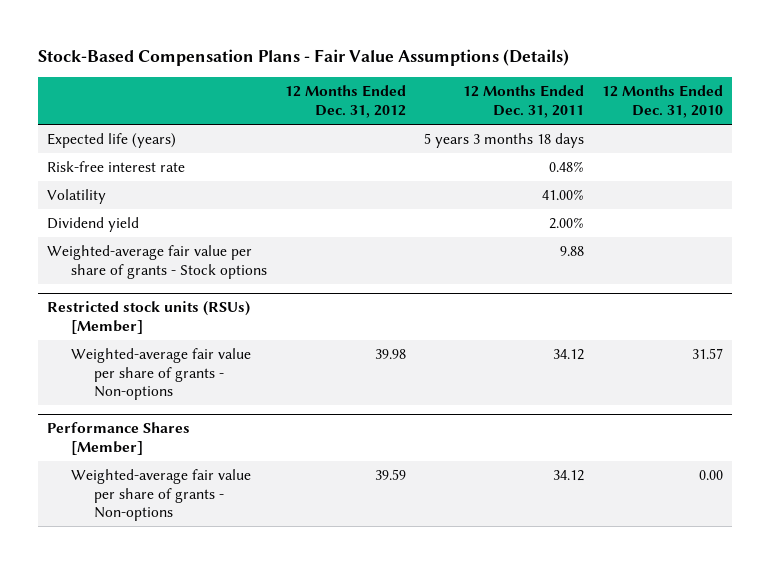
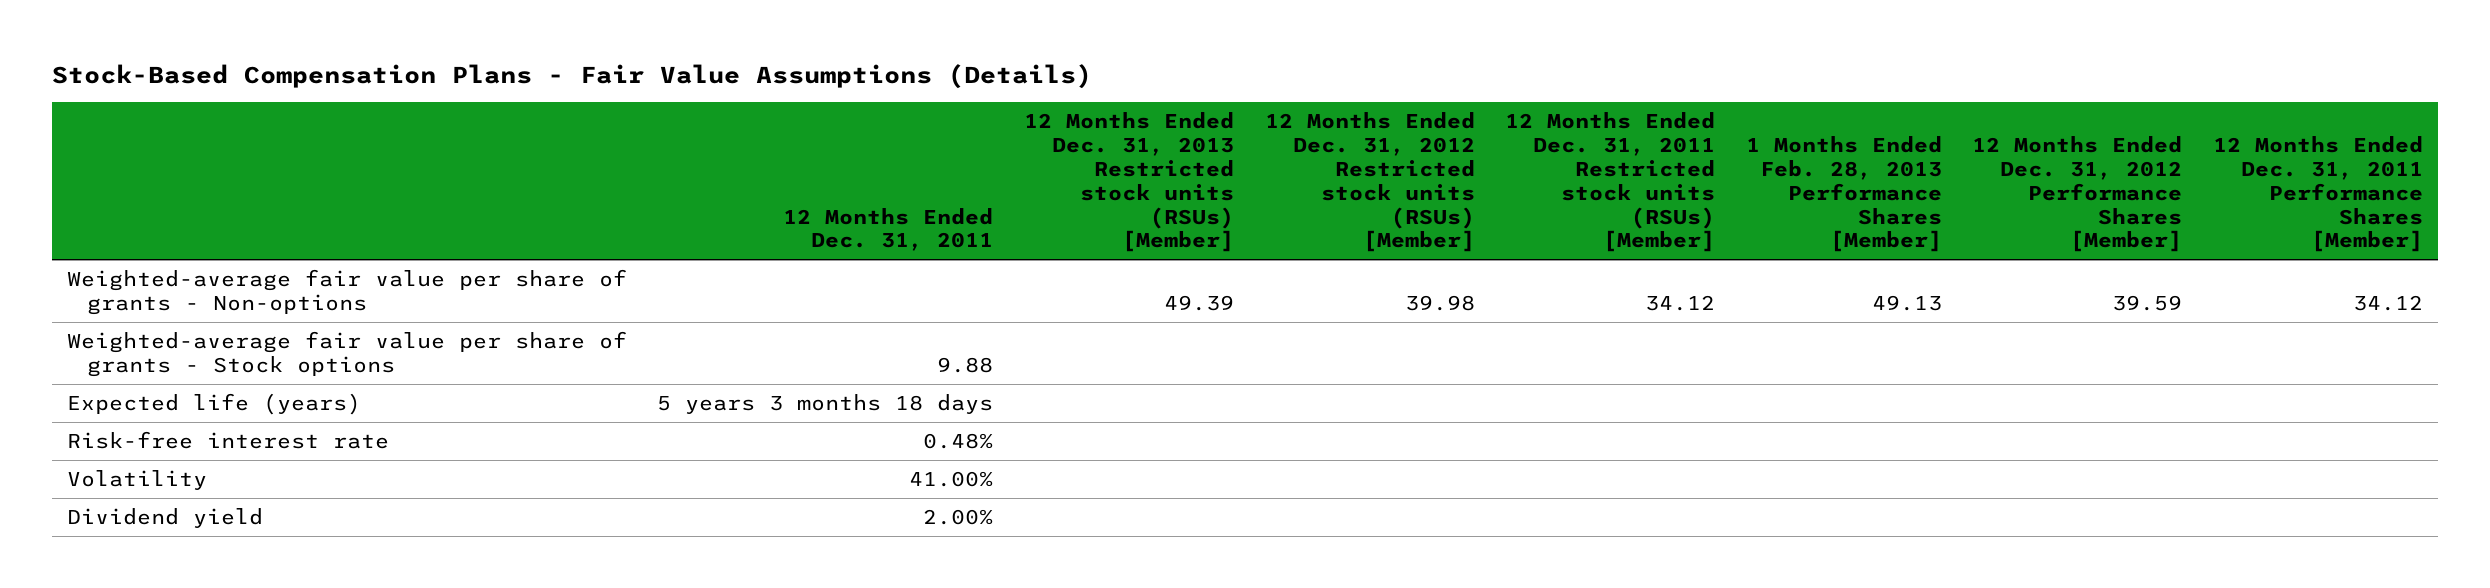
- | 12 Months Ended Dec. 31, 2012 | 12 Months Ended Dec. 31, 2011 | 12 Months Ended Dec. 31, 2010
+ | 12 Months Ended Dec. 31, 2011 | 12 Months Ended Dec. 31, 2013 Restricted stock units (RSUs) [Member] | 12 Months Ended Dec. 31, 2012 Restricted stock units (RSUs) [Member] | 12 Months Ended Dec. 31, 2011 Restricted stock units (RSUs) [Member] | 1 Months Ended Feb. 28, 2013 Performance Shares [Member] | 12 Months Ended Dec. 31, 2012 Performance Shares [Member] | 12 Months Ended Dec. 31, 2011 Performance Shares [Member]
+ Weighted-average fair value per share of grants - Non-options | | 49.39 | 39.98 | 34.12 | 49.13 | 39.59 | 34.12
moved up: Weighted-average fair value per share of grants - Stock options | 9.88 | | | | | |
- Restricted stock units (RSUs) [Member]
- Weighted-average fair value per share of grants - Non-options | 39.98 | 34.12 | 31.57
- Performance Shares [Member]
- Weighted-average fair value per share of grants - Non-options | 39.59 | 34.12 | 0.00

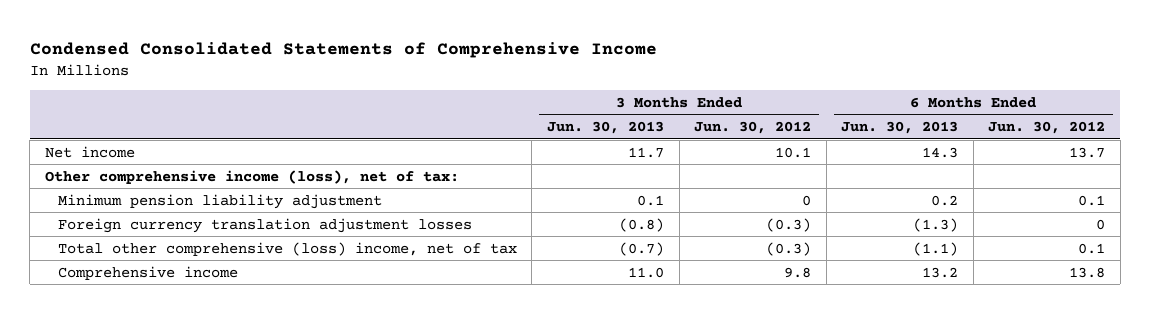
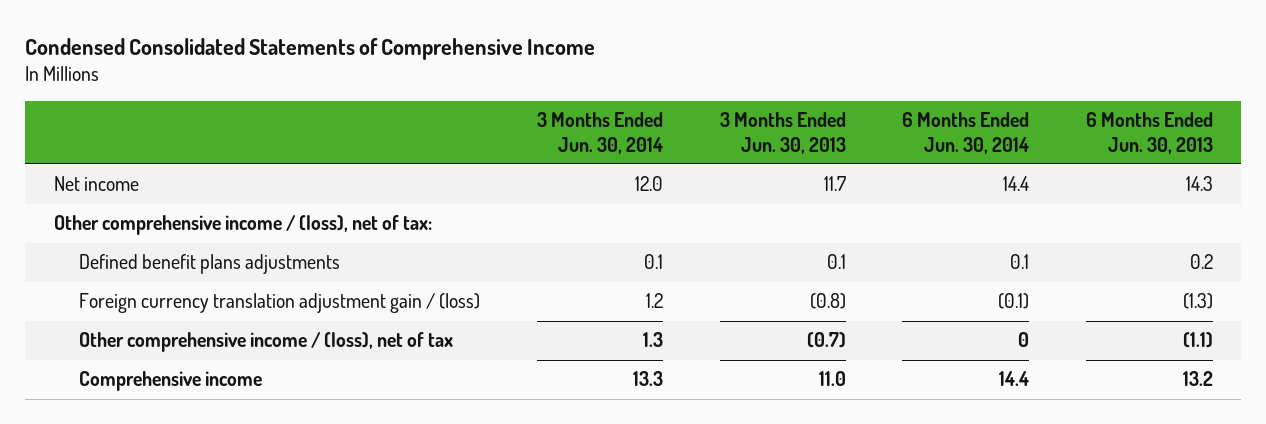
- | 3 Months Ended Jun. 30, 2013 | 3 Months Ended Jun. 30, 2012 | 6 Months Ended Jun. 30, 2013 | 6 Months Ended Jun. 30, 2012
+ | 3 Months Ended Jun. 30, 2014 | 3 Months Ended Jun. 30, 2013 | 6 Months Ended Jun. 30, 2014 | 6 Months Ended Jun. 30, 2013
- Other comprehensive income (loss), net of tax:
- Minimum pension liability adjustment | 0.1 | 0 | 0.2 | 0.1
- Foreign currency translation adjustment losses | (0.8) | (0.3) | (1.3) | 0
- Total other comprehensive (loss) income, net of tax | (0.7) | (0.3) | (1.1) | 0.1
+ Other comprehensive income / (loss), net of tax:
+ Defined benefit plans adjustments | 0.1 | 0.1 | 0.1 | 0.2
+ Foreign currency translation adjustment gain / (loss) | 1.2 | (0.8) | (0.1) | (1.3)
+ Other comprehensive income / (loss), net of tax | 1.3 | (0.7) | 0 | (1.1)

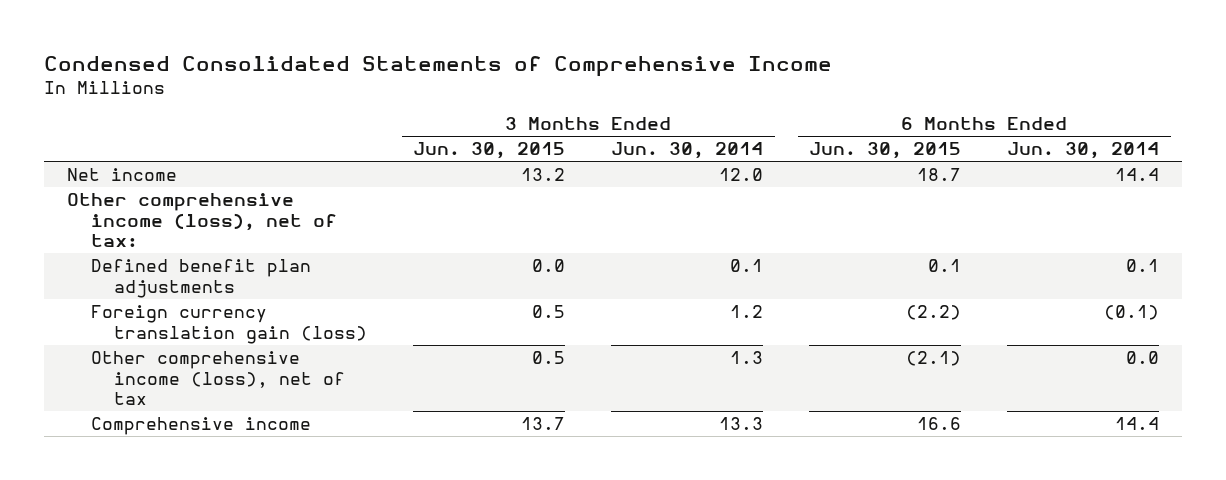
- | 3 Months Ended Jun. 30, 2014 | 3 Months Ended Jun. 30, 2013 | 6 Months Ended Jun. 30, 2014 | 6 Months Ended Jun. 30, 2013
+ | 3 Months Ended Jun. 30, 2015 | 3 Months Ended Jun. 30, 2014 | 6 Months Ended Jun. 30, 2015 | 6 Months Ended Jun. 30, 2014
- Other comprehensive income / (loss), net of tax:
- Defined benefit plans adjustments | 0.1 | 0.1 | 0.1 | 0.2
- Foreign currency translation adjustment gain / (loss) | 1.2 | (0.8) | (0.1) | (1.3)
- Other comprehensive income / (loss), net of tax | 1.3 | (0.7) | 0 | (1.1)
+ Other comprehensive income (loss), net of tax:
+ Defined benefit plan adjustments | 0.0 | 0.1 | 0.1 | 0.1
+ Foreign currency translation gain (loss) | 0.5 | 1.2 | (2.2) | (0.1)
+ Other comprehensive income (loss), net of tax | 0.5 | 1.3 | (2.1) | 0.0

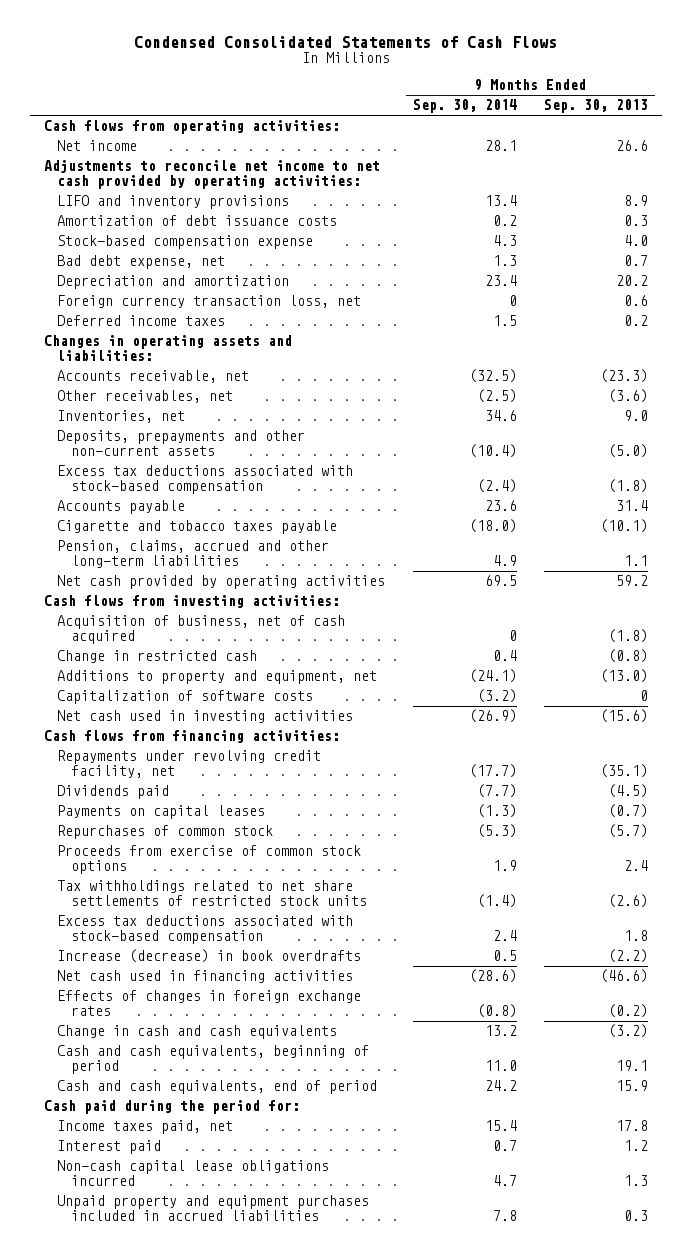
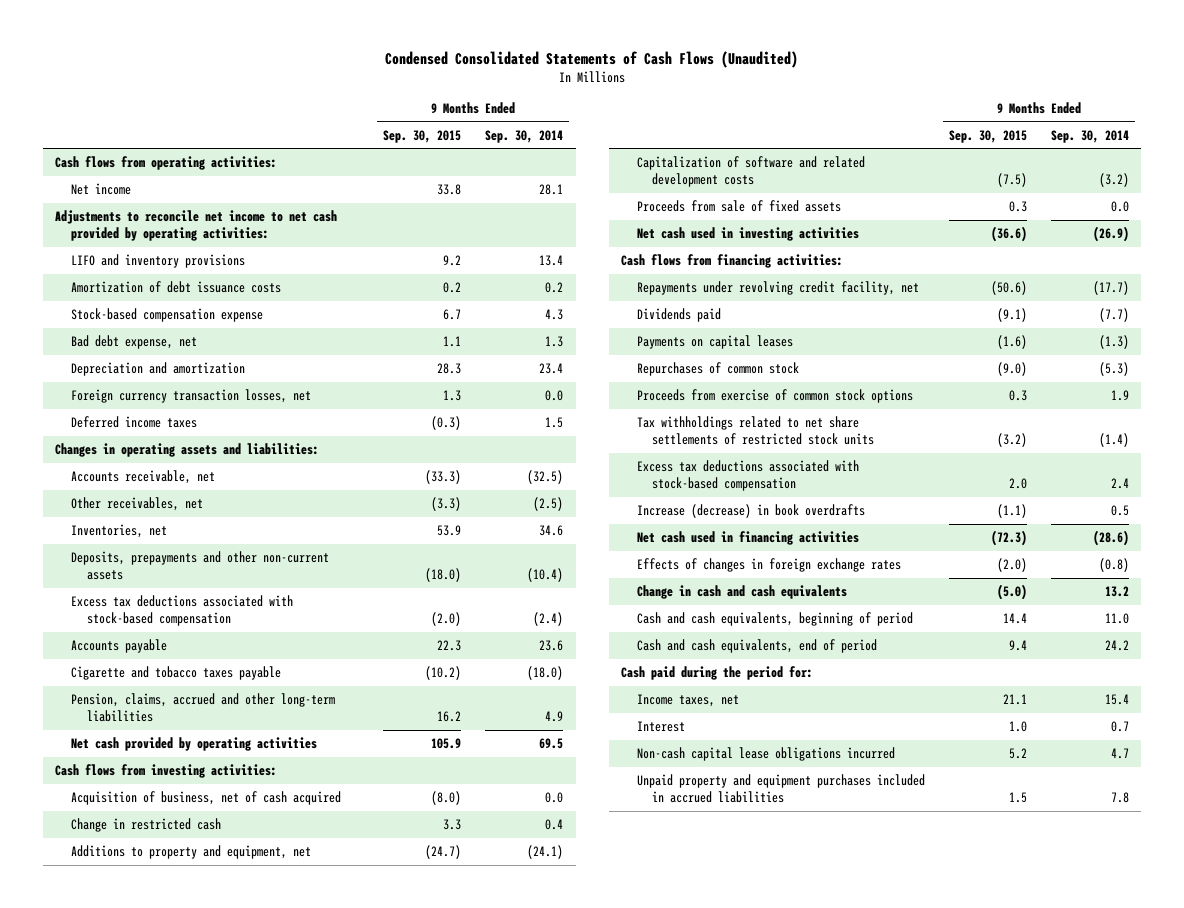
- Condensed Consolidated Statements of Cash Flows
+ Condensed Consolidated Statements of Cash Flows (Unaudited)
- | 9 Months Ended Sep. 30, 2014 | 9 Months Ended Sep. 30, 2013
+ | 9 Months Ended Sep. 30, 2015 | 9 Months Ended Sep. 30, 2014
- Foreign currency transaction loss, net | 0 | 0.6
+ Foreign currency transaction losses, net | 1.3 | 0.0
- Acquisition of business, net of cash acquired | 0 | (1.8)
+ Acquisition of business, net of cash acquired | (8.0) | 0.0
- Capitalization of software costs | (3.2) | 0
+ Capitalization of software and related development costs | (7.5) | (3.2)
+ Proceeds from sale of fixed assets | 0.3 | 0.0
- Income taxes paid, net | 15.4 | 17.8
- Interest paid | 0.7 | 1.2
+ Income taxes, net | 21.1 | 15.4
+ Interest | 1.0 | 0.7

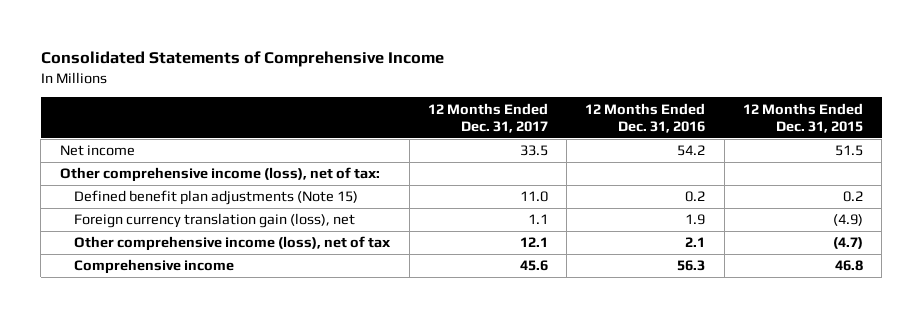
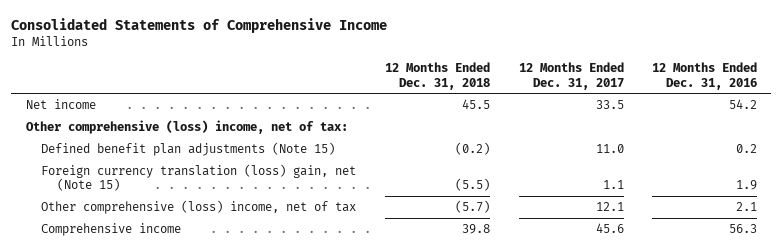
- | 12 Months Ended Dec. 31, 2017 | 12 Months Ended Dec. 31, 2016 | 12 Months Ended Dec. 31, 2015
+ | 12 Months Ended Dec. 31, 2018 | 12 Months Ended Dec. 31, 2017 | 12 Months Ended Dec. 31, 2016
- Other comprehensive income (loss), net of tax:
+ Other comprehensive (loss) income, net of tax:
- Foreign currency translation gain (loss), net | 1.1 | 1.9 | (4.9)
- Other comprehensive income (loss), net of tax | 12.1 | 2.1 | (4.7)
+ Foreign currency translation (loss) gain, net (Note 15) | (5.5) | 1.1 | 1.9
+ Other comprehensive (loss) income, net of tax | (5.7) | 12.1 | 2.1

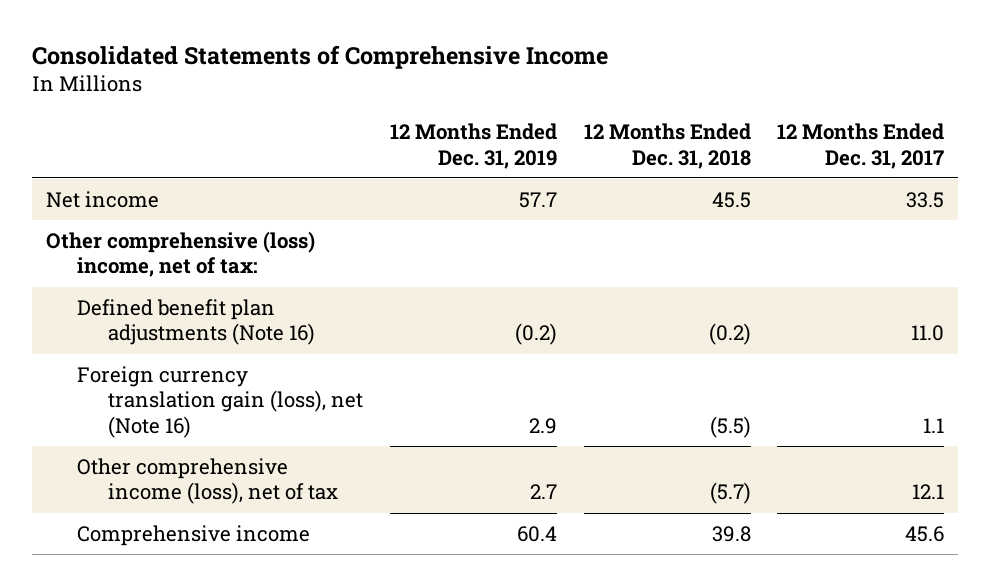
- | 12 Months Ended Dec. 31, 2018 | 12 Months Ended Dec. 31, 2017 | 12 Months Ended Dec. 31, 2016
+ | 12 Months Ended Dec. 31, 2019 | 12 Months Ended Dec. 31, 2018 | 12 Months Ended Dec. 31, 2017
- Defined benefit plan adjustments (Note 15) | (0.2) | 11.0 | 0.2
- Foreign currency translation (loss) gain, net (Note 15) | (5.5) | 1.1 | 1.9
- Other comprehensive (loss) income, net of tax | (5.7) | 12.1 | 2.1
+ Defined benefit plan adjustments (Note 16) | (0.2) | (0.2) | 11.0
+ Foreign currency translation gain (loss), net (Note 16) | 2.9 | (5.5) | 1.1
+ Other comprehensive income (loss), net of tax | 2.7 | (5.7) | 12.1

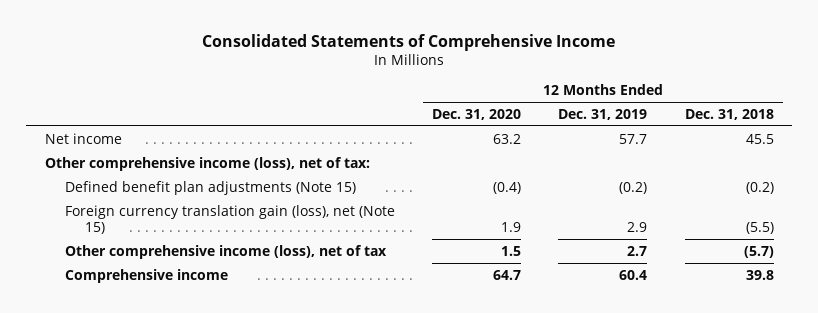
- | 12 Months Ended Dec. 31, 2019 | 12 Months Ended Dec. 31, 2018 | 12 Months Ended Dec. 31, 2017
+ | 12 Months Ended Dec. 31, 2020 | 12 Months Ended Dec. 31, 2019 | 12 Months Ended Dec. 31, 2018
- Other comprehensive (loss) income, net of tax:
- Defined benefit plan adjustments (Note 16) | (0.2) | (0.2) | 11.0
- Foreign currency translation gain (loss), net (Note 16) | 2.9 | (5.5) | 1.1
+ Other comprehensive income (loss), net of tax:
+ Defined benefit plan adjustments (Note 15) | (0.4) | (0.2) | (0.2)
+ Foreign currency translation gain (loss), net (Note 15) | 1.9 | 2.9 | (5.5)

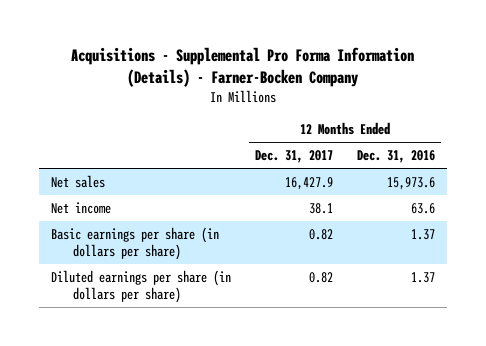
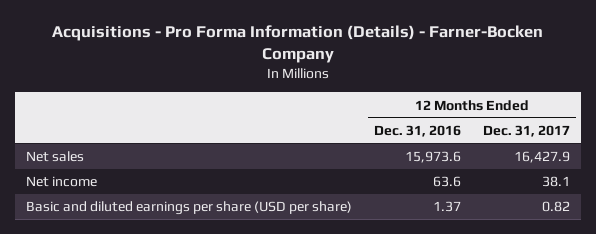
- Acquisitions - Supplemental Pro Forma Information (Details) - Farner-Bocken Company
+ Acquisitions - Pro Forma Information (Details) - Farner-Bocken Company
- | 12 Months Ended Dec. 31, 2017 | 12 Months Ended Dec. 31, 2016
+ | 12 Months Ended Dec. 31, 2016 | 12 Months Ended Dec. 31, 2017
- Basic earnings per share (in dollars per share) | 0.82 | 1.37
- Diluted earnings per share (in dollars per share) | 0.82 | 1.37
+ Basic and diluted earnings per share (USD per share) | 1.37 | 0.82

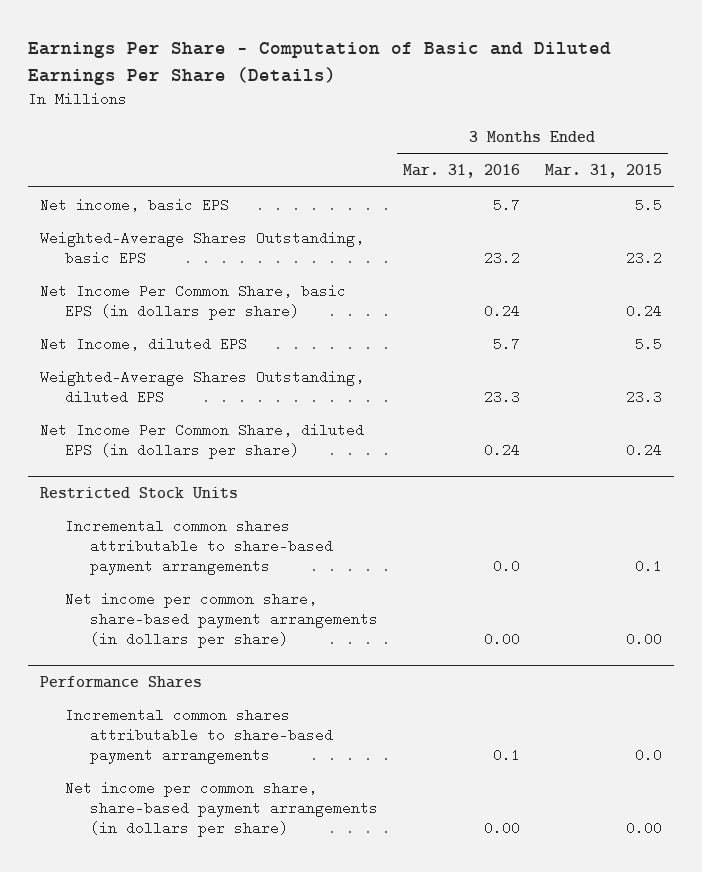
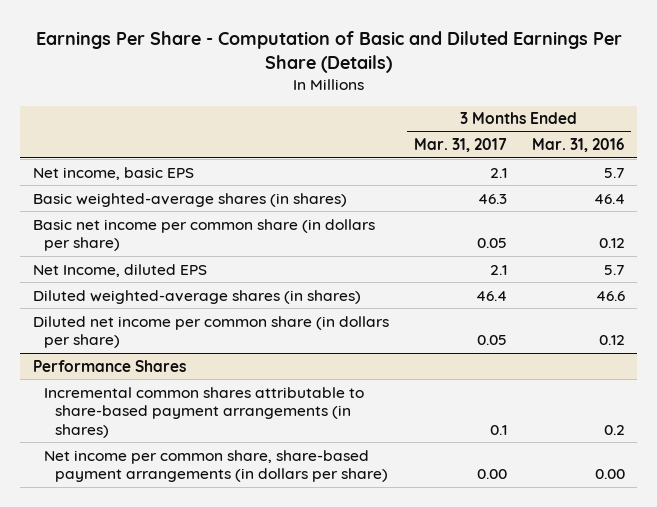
- | 3 Months Ended Mar. 31, 2016 | 3 Months Ended Mar. 31, 2015
+ | 3 Months Ended Mar. 31, 2017 | 3 Months Ended Mar. 31, 2016
- Weighted-Average Shares Outstanding, basic EPS | 23.2 | 23.2
- Net Income Per Common Share, basic EPS (in dollars per share) | 0.24 | 0.24
+ Basic weighted-average shares (in shares) | 46.3 | 46.4
+ Basic net income per common share (in dollars per share) | 0.05 | 0.12
- Weighted-Average Shares Outstanding, diluted EPS | 23.3 | 23.3
- Net Income Per Common Share, diluted EPS (in dollars per share) | 0.24 | 0.24
- Restricted Stock Units
- Incremental common shares attributable to share-based payment arrangements | 0.0 | 0.1
- Net income per common share, share-based payment arrangements (in dollars per share) | 0.00 | 0.00
+ Diluted weighted-average shares (in shares) | 46.4 | 46.6
+ Diluted net income per common share (in dollars per share) | 0.05 | 0.12
@ Performance Shares
- Incremental common shares attributable to share-based payment arrangements | 0.1 | 0.0
+ Incremental common shares attributable to share-based payment arrangements (in shares) | 0.1 | 0.2

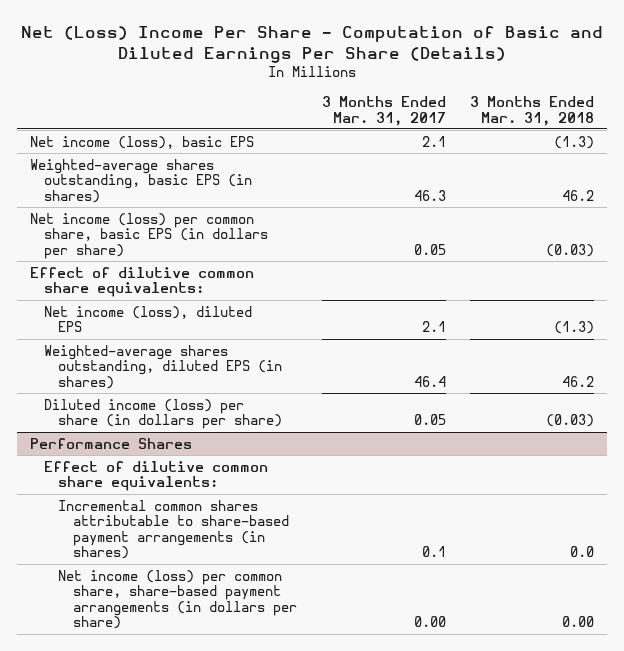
- Earnings Per Share - Computation of Basic and Diluted Earnings Per Share (Details)
+ Net (Loss) Income Per Share - Computation of Basic and Diluted Earnings Per Share (Details)
- | 3 Months Ended Mar. 31, 2017 | 3 Months Ended Mar. 31, 2016
+ | 3 Months Ended Mar. 31, 2017 | 3 Months Ended Mar. 31, 2018
- Net income, basic EPS | 2.1 | 5.7
- Basic weighted-average shares (in shares) | 46.3 | 46.4
- Basic net income per common share (in dollars per share) | 0.05 | 0.12
- Net Income, diluted EPS | 2.1 | 5.7
- Diluted weighted-average shares (in shares) | 46.4 | 46.6
- Diluted net income per common share (in dollars per share) | 0.05 | 0.12
+ Net income (loss), basic EPS | 2.1 | (1.3)
+ Weighted-average shares outstanding, basic EPS (in shares) | 46.3 | 46.2
+ Net income (loss) per common share, basic EPS (in dollars per share) | 0.05 | (0.03)
+ Effect of dilutive common share equivalents:
+ Net income (loss), diluted EPS | 2.1 | (1.3)
+ Weighted-average shares outstanding, diluted EPS (in shares) | 46.4 | 46.2
+ Diluted income (loss) per share (in dollars per share) | 0.05 | (0.03)
@ Performance Shares
+ Effect of dilutive common share equivalents:
- Net income per common share, share-based payment arrangements (in dollars per share) | 0.00 | 0.00
+ Net income (loss) per common share, share-based payment arrangements (in dollars per share) | 0.00 | 0.00

